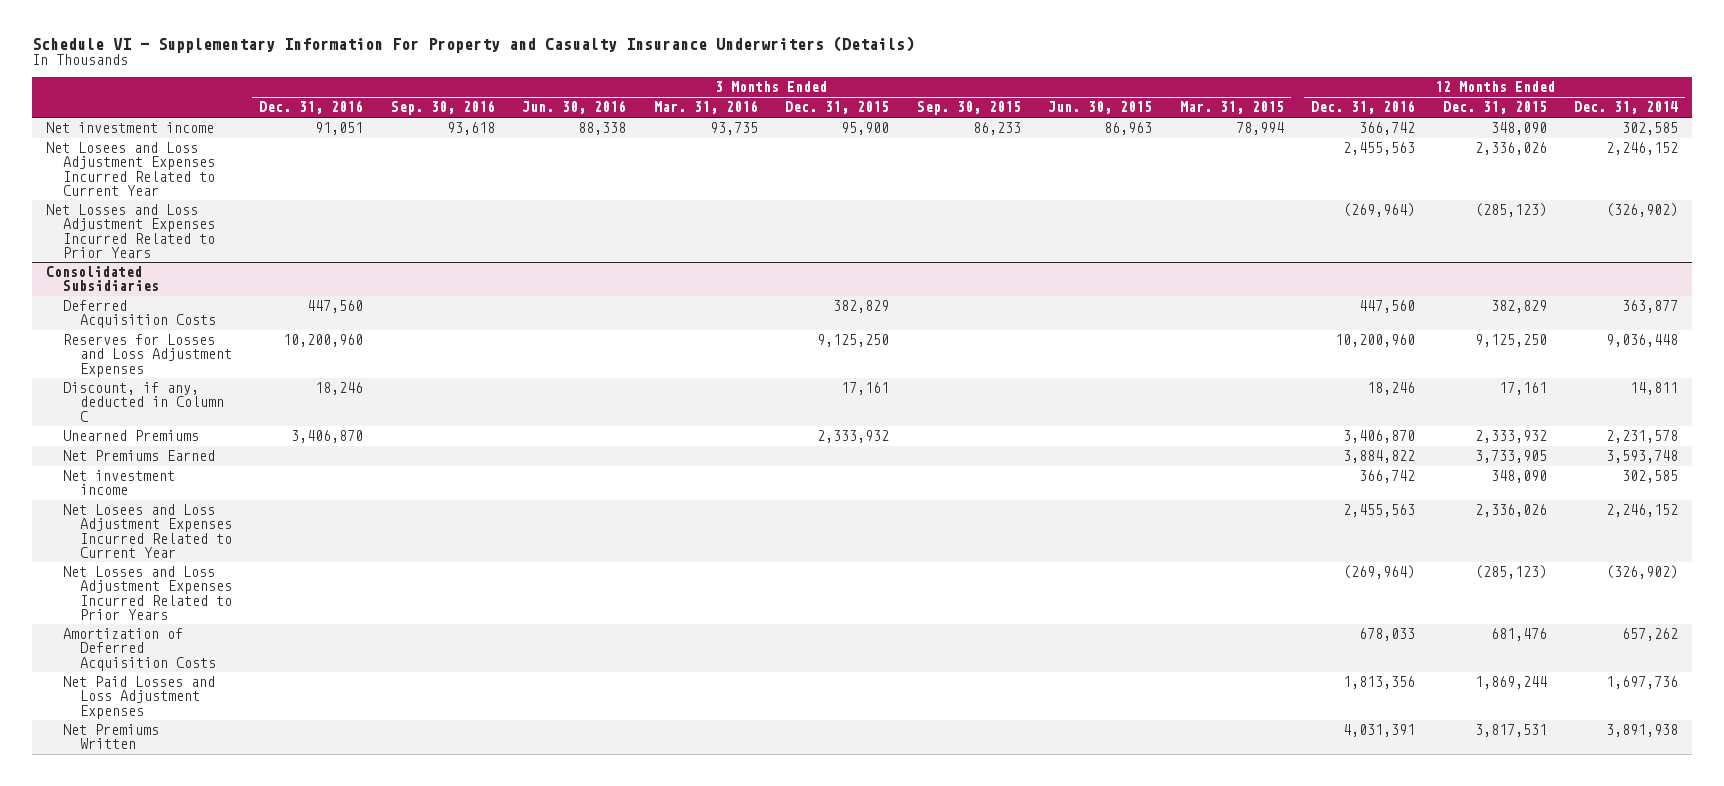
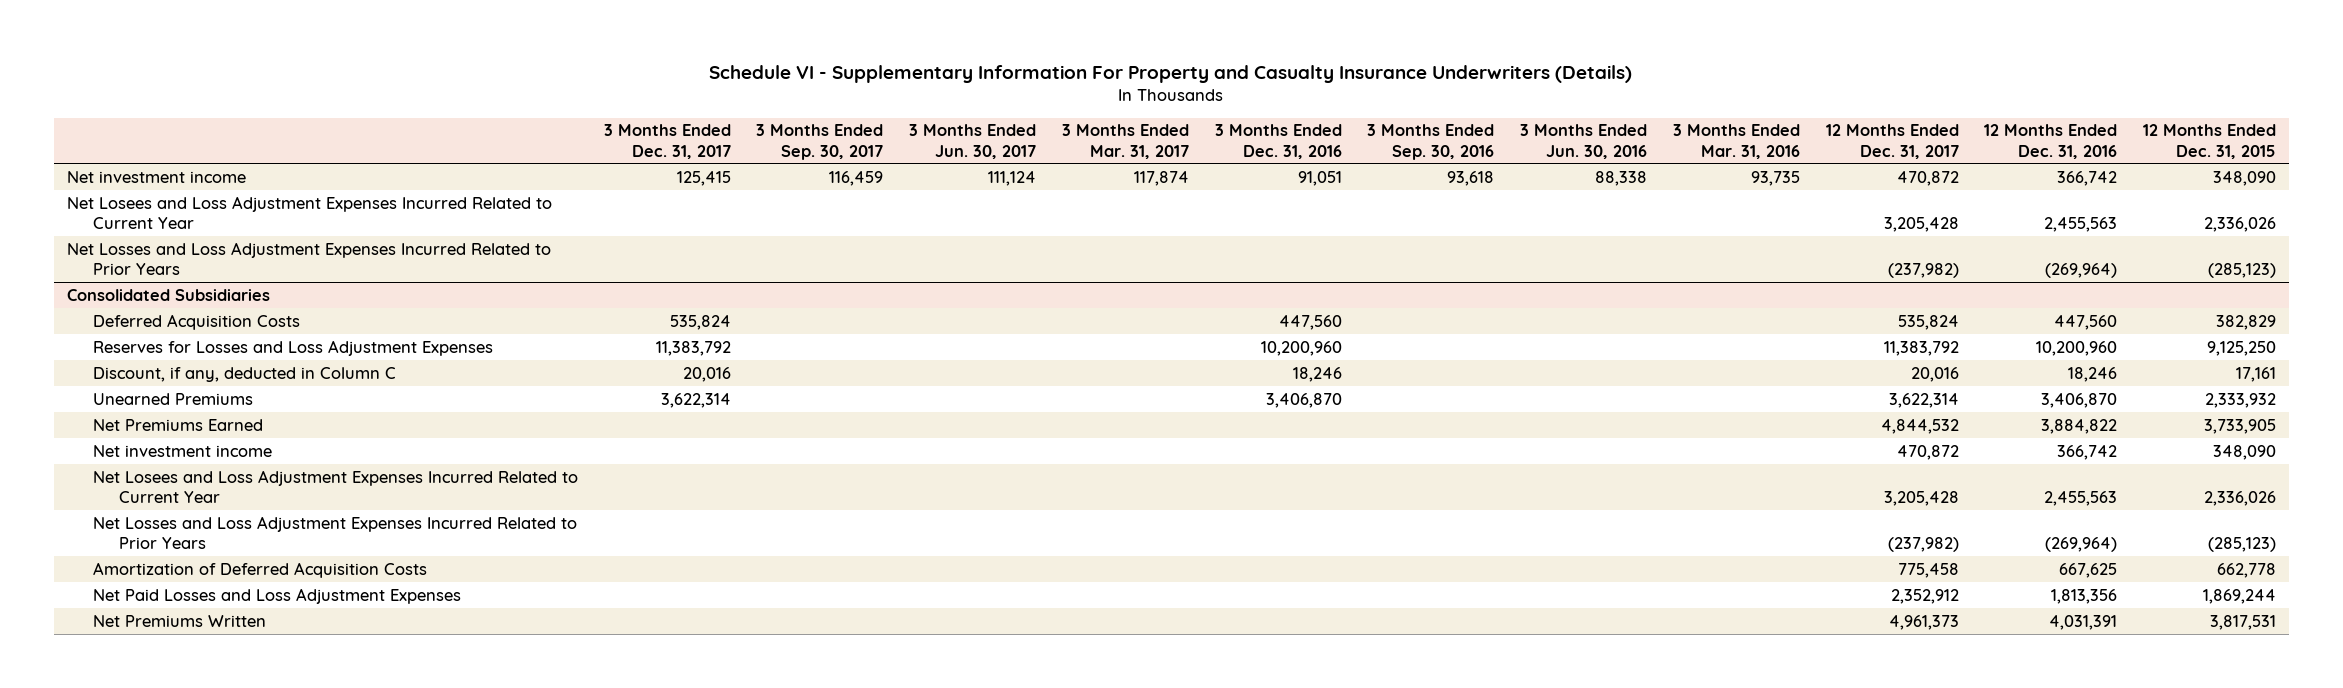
- | 3 Months Ended Dec. 31, 2016 | 3 Months Ended Sep. 30, 2016 | 3 Months Ended Jun. 30, 2016 | 3 Months Ended Mar. 31, 2016 | 3 Months Ended Dec. 31, 2015 | 3 Months Ended Sep. 30, 2015 | 3 Months Ended Jun. 30, 2015 | 3 Months Ended Mar. 31, 2015 | 12 Months Ended Dec. 31, 2016 | 12 Months Ended Dec. 31, 2015 | 12 Months Ended Dec. 31, 2014
+ | 3 Months Ended Dec. 31, 2017 | 3 Months Ended Sep. 30, 2017 | 3 Months Ended Jun. 30, 2017 | 3 Months Ended Mar. 31, 2017 | 3 Months Ended Dec. 31, 2016 | 3 Months Ended Sep. 30, 2016 | 3 Months Ended Jun. 30, 2016 | 3 Months Ended Mar. 31, 2016 | 12 Months Ended Dec. 31, 2017 | 12 Months Ended Dec. 31, 2016 | 12 Months Ended Dec. 31, 2015
@ Consolidated Subsidiaries
- Amortization of Deferred Acquisition Costs | | | | | | | | | 678,033 | 681,476 | 657,262
+ Amortization of Deferred Acquisition Costs | | | | | | | | | 775,458 | 667,625 | 662,778

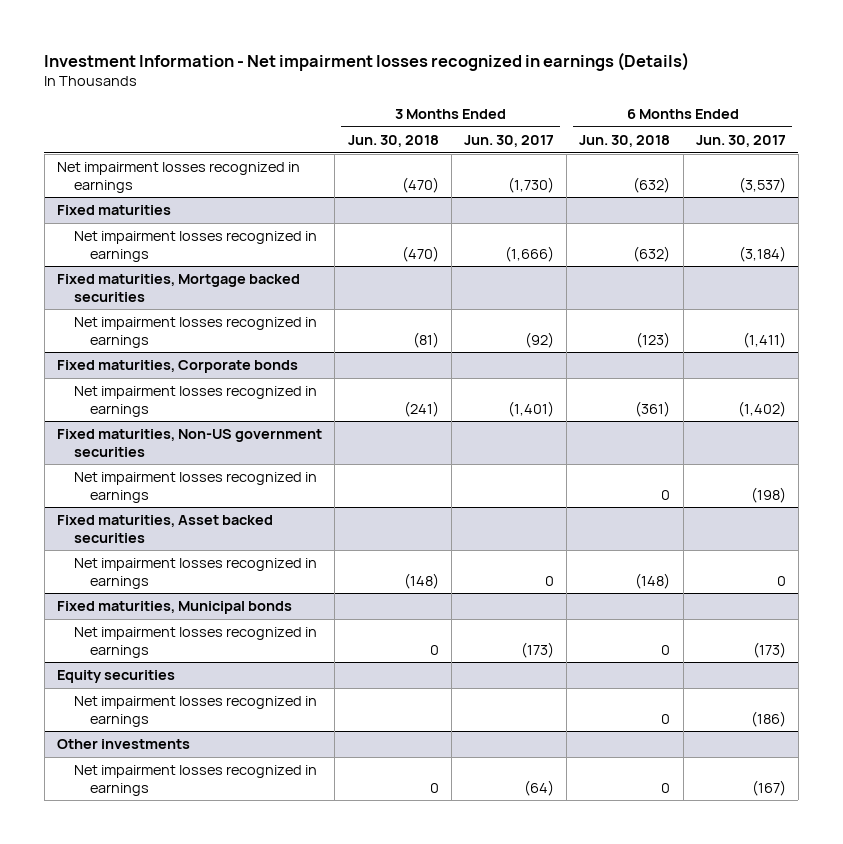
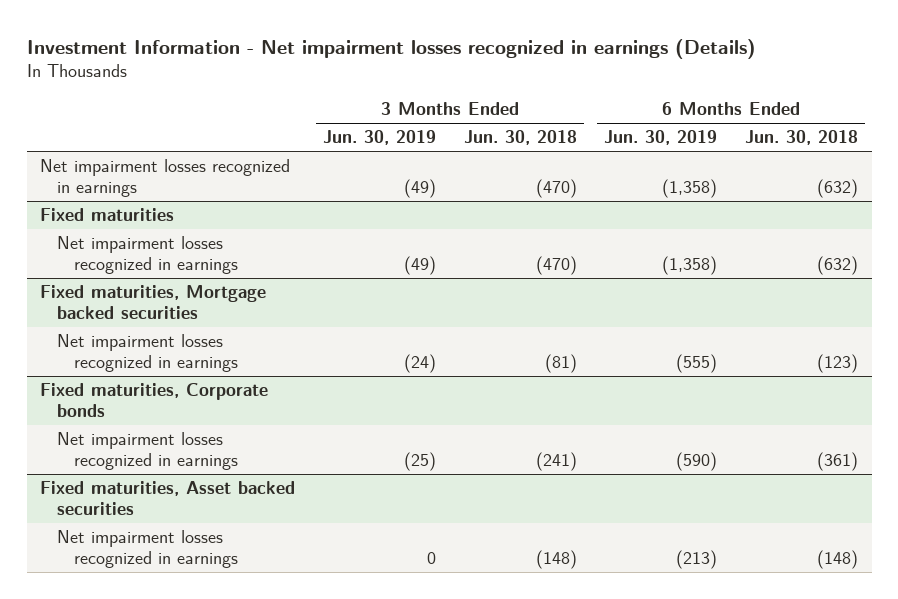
- | 3 Months Ended Jun. 30, 2018 | 3 Months Ended Jun. 30, 2017 | 6 Months Ended Jun. 30, 2018 | 6 Months Ended Jun. 30, 2017
+ | 3 Months Ended Jun. 30, 2019 | 3 Months Ended Jun. 30, 2018 | 6 Months Ended Jun. 30, 2019 | 6 Months Ended Jun. 30, 2018
- Fixed maturities, Non-US government securities
- Net impairment losses recognized in earnings | | | 0 | (198)
- Fixed maturities, Municipal bonds
- Net impairment losses recognized in earnings | 0 | (173) | 0 | (173)
- Equity securities
- Net impairment losses recognized in earnings | | | 0 | (186)
- Other investments
- Net impairment losses recognized in earnings | 0 | (64) | 0 | (167)

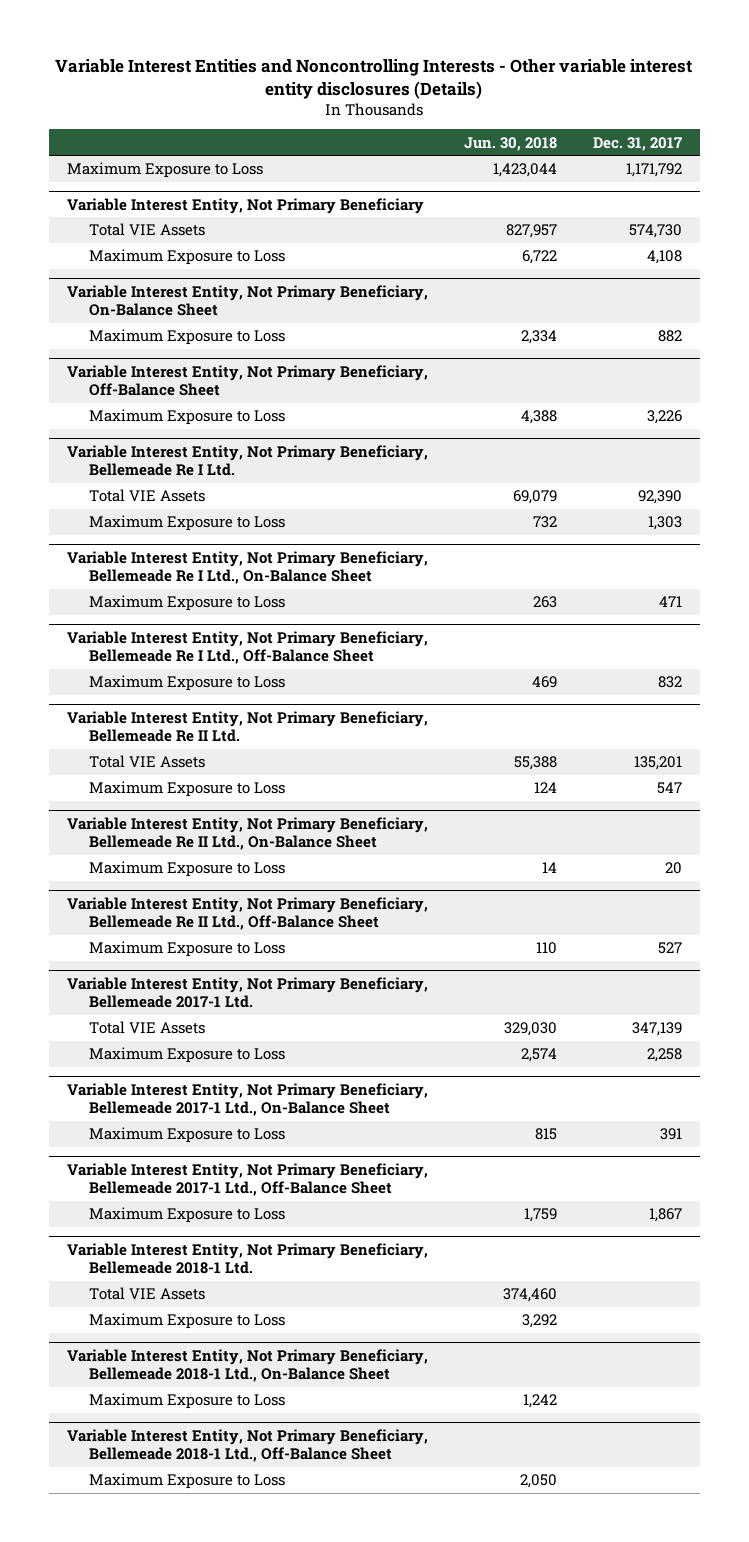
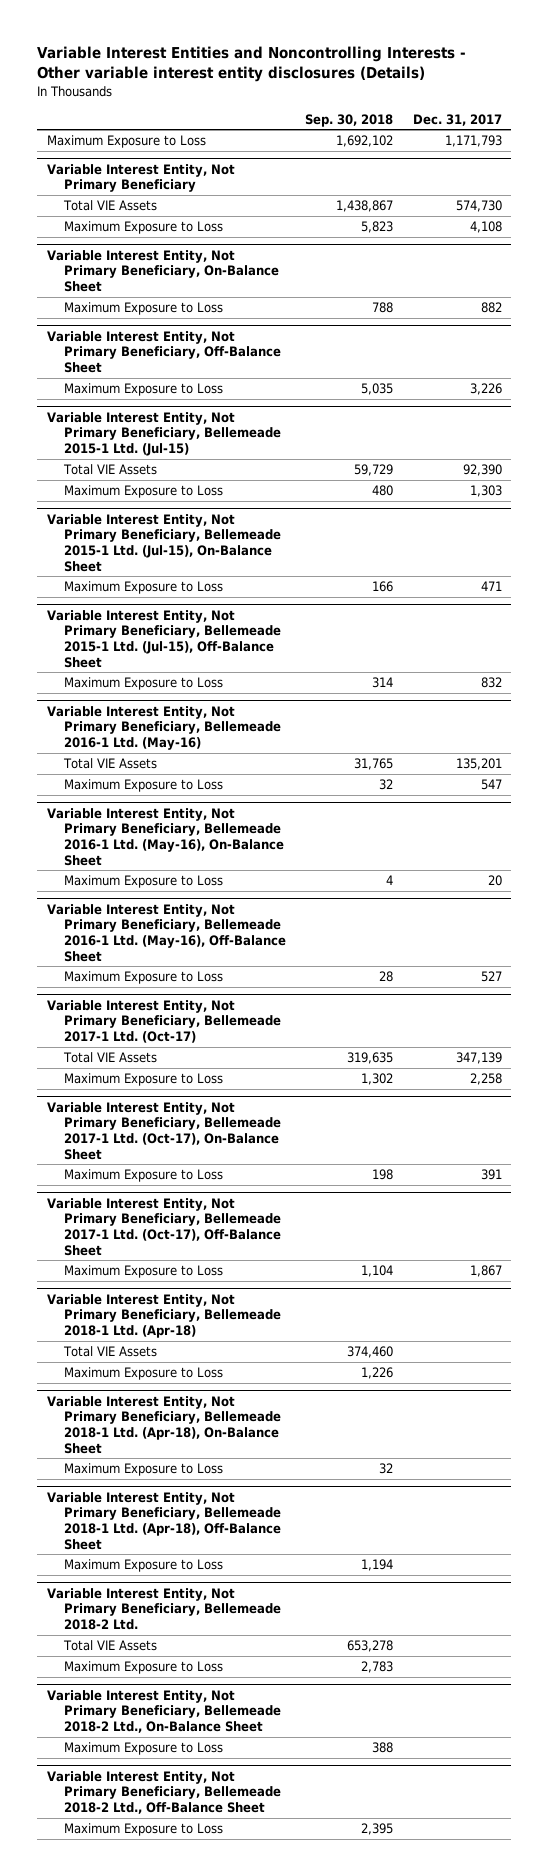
- | Jun. 30, 2018 | Dec. 31, 2017
+ | Sep. 30, 2018 | Dec. 31, 2017
- Maximum Exposure to Loss | 1,423,044 | 1,171,792
+ Maximum Exposure to Loss | 1,692,102 | 1,171,793
- Variable Interest Entity, Not Primary Beneficiary, Bellemeade Re I Ltd.
+ Variable Interest Entity, Not Primary Beneficiary, Bellemeade 2015-1 Ltd. (Jul-15)
- Variable Interest Entity, Not Primary Beneficiary, Bellemeade Re I Ltd., On-Balance Sheet
+ Variable Interest Entity, Not Primary Beneficiary, Bellemeade 2015-1 Ltd. (Jul-15), On-Balance Sheet
- Variable Interest Entity, Not Primary Beneficiary, Bellemeade Re I Ltd., Off-Balance Sheet
+ Variable Interest Entity, Not Primary Beneficiary, Bellemeade 2015-1 Ltd. (Jul-15), Off-Balance Sheet
- Variable Interest Entity, Not Primary Beneficiary, Bellemeade Re II Ltd.
+ Variable Interest Entity, Not Primary Beneficiary, Bellemeade 2016-1 Ltd. (May-16)
- Variable Interest Entity, Not Primary Beneficiary, Bellemeade Re II Ltd., On-Balance Sheet
+ Variable Interest Entity, Not Primary Beneficiary, Bellemeade 2016-1 Ltd. (May-16), On-Balance Sheet
- Variable Interest Entity, Not Primary Beneficiary, Bellemeade Re II Ltd., Off-Balance Sheet
+ Variable Interest Entity, Not Primary Beneficiary, Bellemeade 2016-1 Ltd. (May-16), Off-Balance Sheet
- Variable Interest Entity, Not Primary Beneficiary, Bellemeade 2017-1 Ltd.
+ Variable Interest Entity, Not Primary Beneficiary, Bellemeade 2017-1 Ltd. (Oct-17)
- Variable Interest Entity, Not Primary Beneficiary, Bellemeade 2017-1 Ltd., On-Balance Sheet
+ Variable Interest Entity, Not Primary Beneficiary, Bellemeade 2017-1 Ltd. (Oct-17), On-Balance Sheet
- Variable Interest Entity, Not Primary Beneficiary, Bellemeade 2017-1 Ltd., Off-Balance Sheet
+ Variable Interest Entity, Not Primary Beneficiary, Bellemeade 2017-1 Ltd. (Oct-17), Off-Balance Sheet
- Variable Interest Entity, Not Primary Beneficiary, Bellemeade 2018-1 Ltd.
+ Variable Interest Entity, Not Primary Beneficiary, Bellemeade 2018-1 Ltd. (Apr-18)
- Variable Interest Entity, Not Primary Beneficiary, Bellemeade 2018-1 Ltd., On-Balance Sheet
+ Variable Interest Entity, Not Primary Beneficiary, Bellemeade 2018-1 Ltd. (Apr-18), On-Balance Sheet
- Variable Interest Entity, Not Primary Beneficiary, Bellemeade 2018-1 Ltd., Off-Balance Sheet
+ Variable Interest Entity, Not Primary Beneficiary, Bellemeade 2018-1 Ltd. (Apr-18), Off-Balance Sheet
+ Variable Interest Entity, Not Primary Beneficiary, Bellemeade 2018-2 Ltd.
+ Total VIE Assets | 653,278 |
+ Maximum Exposure to Loss | 2,783 |
+ Variable Interest Entity, Not Primary Beneficiary, Bellemeade 2018-2 Ltd., On-Balance Sheet
+ Maximum Exposure to Loss | 388 |
+ Variable Interest Entity, Not Primary Beneficiary, Bellemeade 2018-2 Ltd., Off-Balance Sheet
+ Maximum Exposure to Loss | 2,395 |

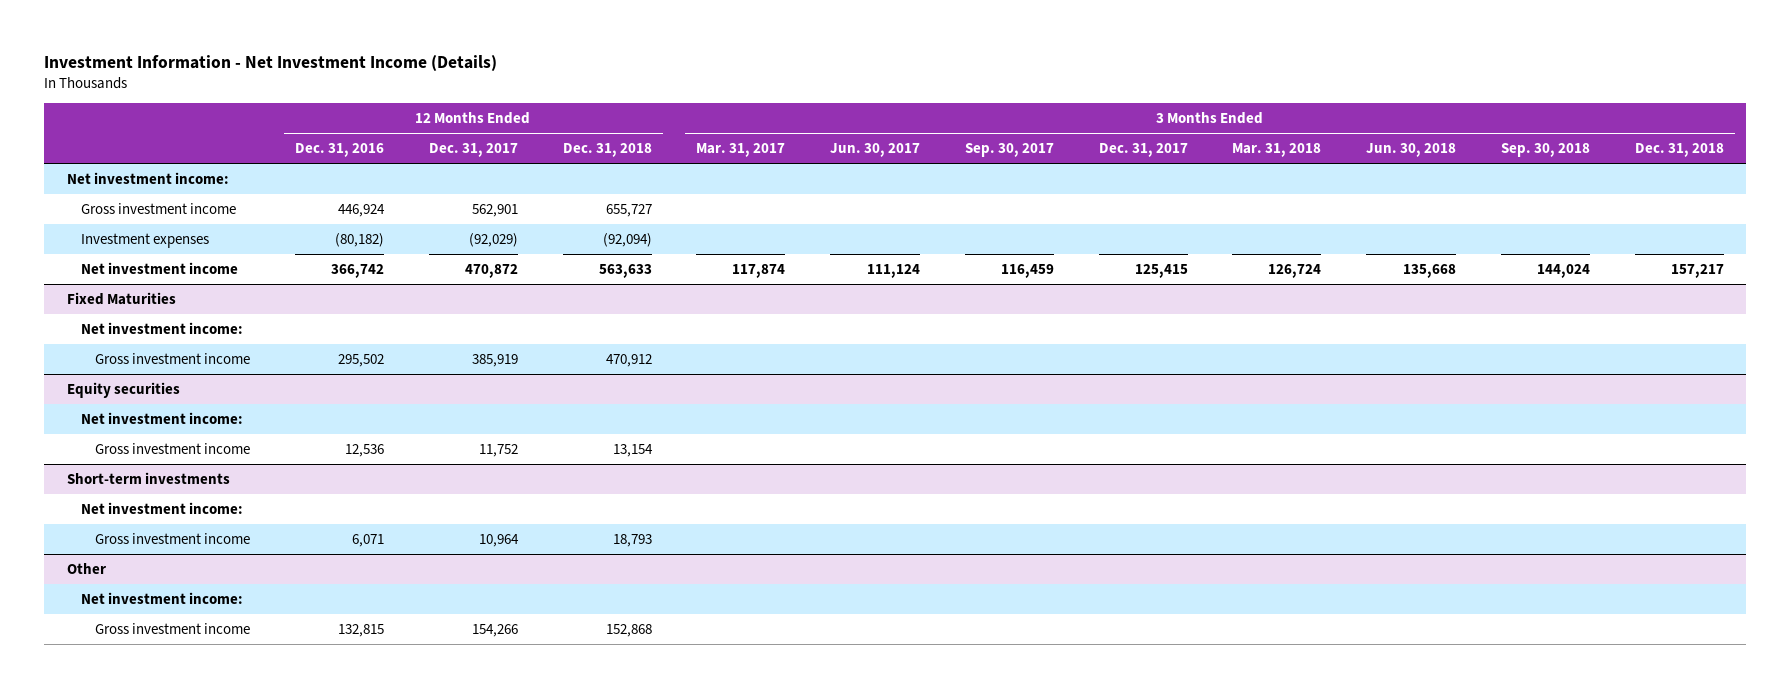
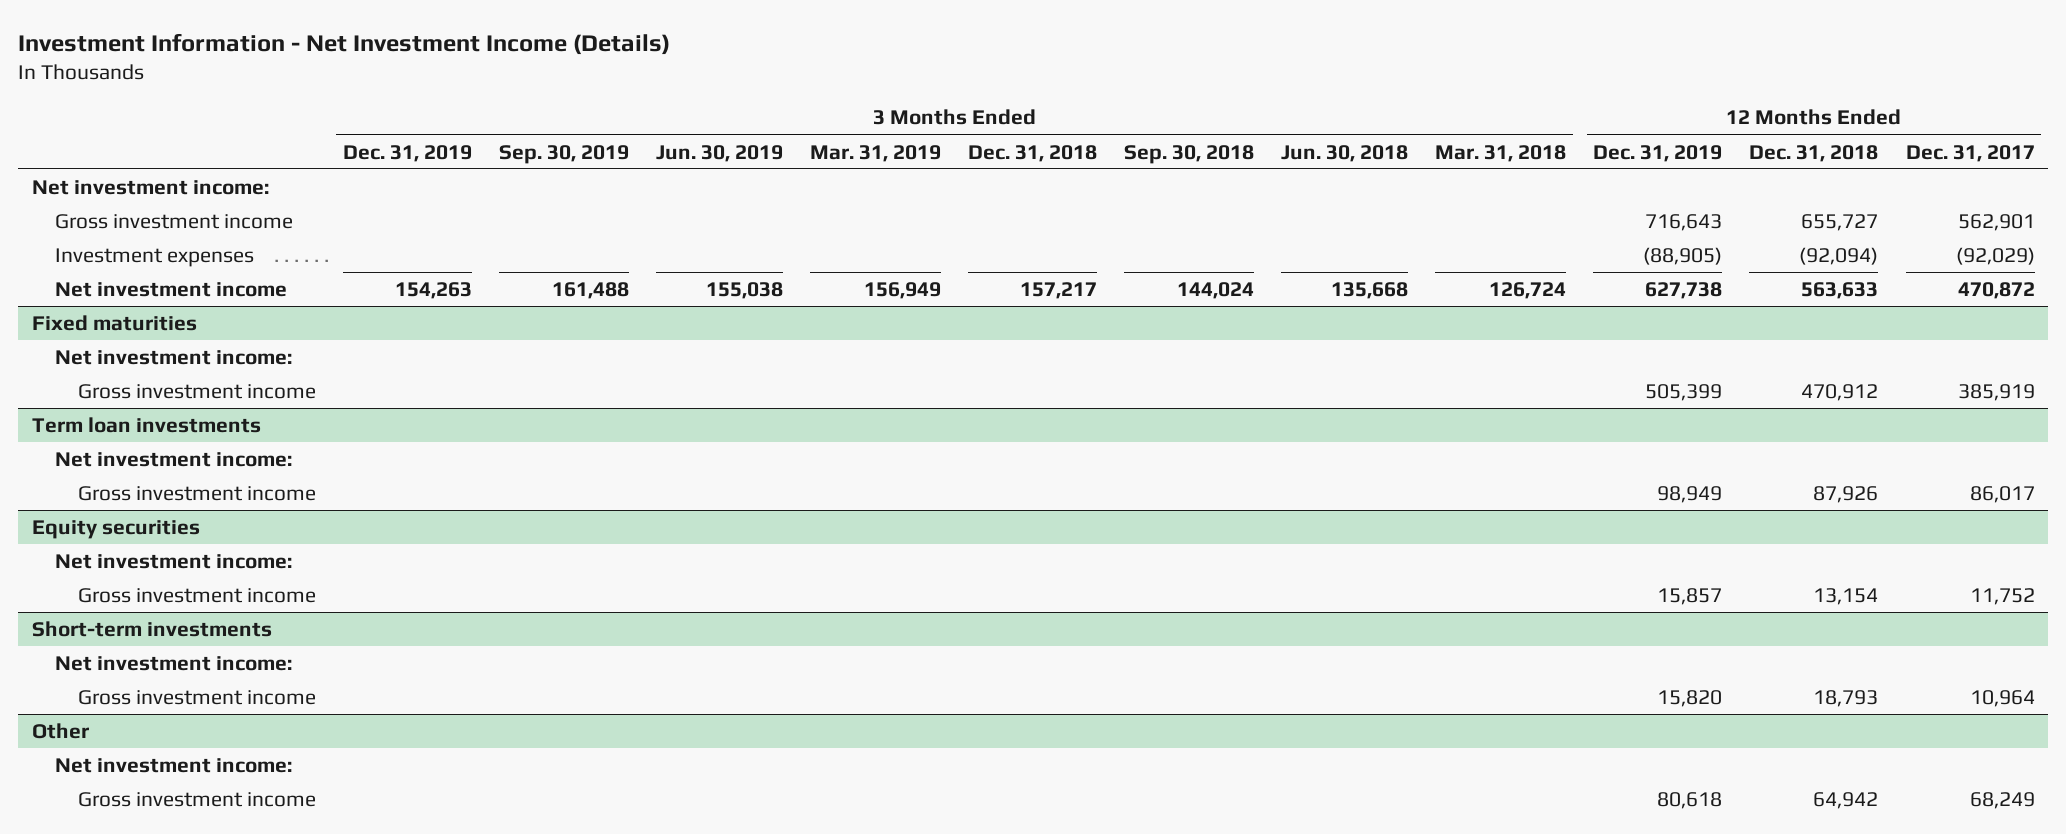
- | 12 Months Ended Dec. 31, 2016 | 12 Months Ended Dec. 31, 2017 | 12 Months Ended Dec. 31, 2018 | 3 Months Ended Mar. 31, 2017 | 3 Months Ended Jun. 30, 2017 | 3 Months Ended Sep. 30, 2017 | 3 Months Ended Dec. 31, 2017 | 3 Months Ended Mar. 31, 2018 | 3 Months Ended Jun. 30, 2018 | 3 Months Ended Sep. 30, 2018 | 3 Months Ended Dec. 31, 2018
+ | 3 Months Ended Dec. 31, 2019 | 3 Months Ended Sep. 30, 2019 | 3 Months Ended Jun. 30, 2019 | 3 Months Ended Mar. 31, 2019 | 3 Months Ended Dec. 31, 2018 | 3 Months Ended Sep. 30, 2018 | 3 Months Ended Jun. 30, 2018 | 3 Months Ended Mar. 31, 2018 | 12 Months Ended Dec. 31, 2019 | 12 Months Ended Dec. 31, 2018 | 12 Months Ended Dec. 31, 2017
- Fixed Maturities
+ Fixed maturities
+ Term loan investments
+ Net investment income:
+ Gross investment income | | | | | | | | | 98,949 | 87,926 | 86,017
@ Other
- Gross investment income | 132,815 | 154,266 | 152,868 | | | | | | | |
+ Gross investment income | | | | | | | | | 80,618 | 64,942 | 68,249

